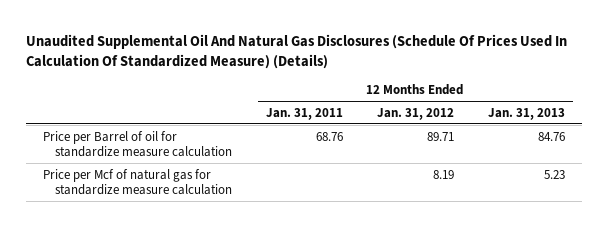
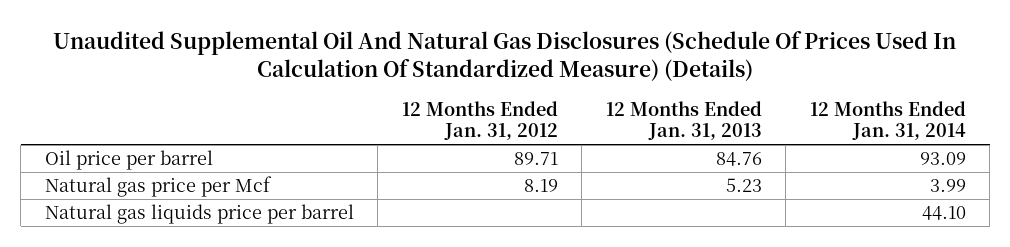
- | 12 Months Ended Jan. 31, 2011 | 12 Months Ended Jan. 31, 2012 | 12 Months Ended Jan. 31, 2013
+ | 12 Months Ended Jan. 31, 2012 | 12 Months Ended Jan. 31, 2013 | 12 Months Ended Jan. 31, 2014
- Price per Barrel of oil for standardize measure calculation | 68.76 | 89.71 | 84.76
- Price per Mcf of natural gas for standardize measure calculation | | 8.19 | 5.23
+ Oil price per barrel | 89.71 | 84.76 | 93.09
+ Natural gas price per Mcf | 8.19 | 5.23 | 3.99
+ Natural gas liquids price per barrel | | | 44.10

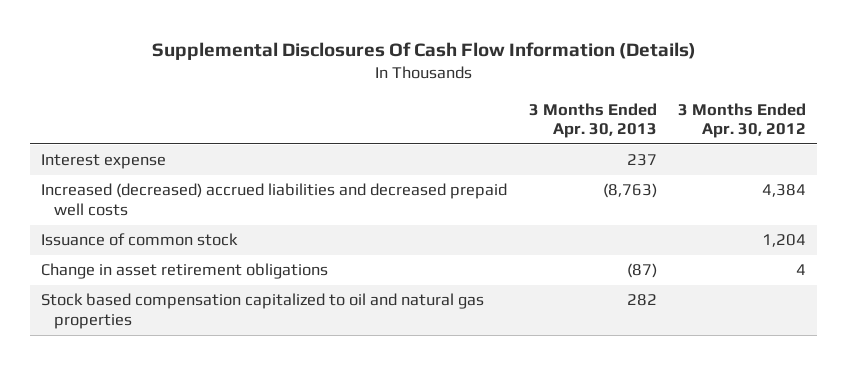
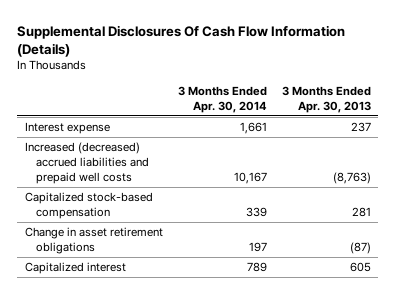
- | 3 Months Ended Apr. 30, 2013 | 3 Months Ended Apr. 30, 2012
+ | 3 Months Ended Apr. 30, 2014 | 3 Months Ended Apr. 30, 2013
- Increased (decreased) accrued liabilities and decreased prepaid well costs | (8,763) | 4,384
- Issuance of common stock | | 1,204
+ Increased (decreased) accrued liabilities and prepaid well costs | 10,167 | (8,763)
+ Capitalized stock-based compensation | 339 | 281
- Stock based compensation capitalized to oil and natural gas properties | 282 |
+ Capitalized interest | 789 | 605

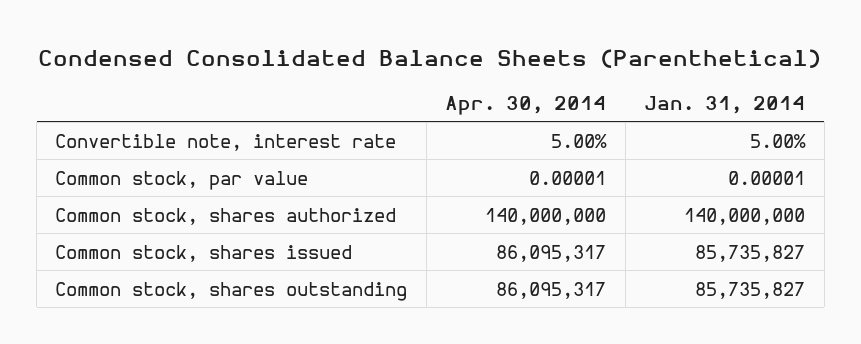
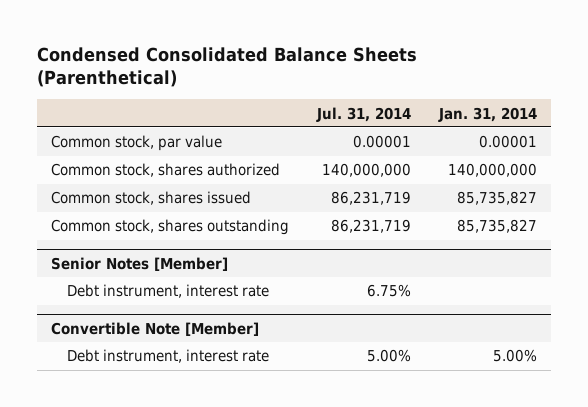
- | Apr. 30, 2014 | Jan. 31, 2014
+ | Jul. 31, 2014 | Jan. 31, 2014
- Convertible note, interest rate | 5.00% | 5.00%
+ Senior Notes [Member]
+ Debt instrument, interest rate | 6.75% |
+ Convertible Note [Member]
+ Debt instrument, interest rate | 5.00% | 5.00%

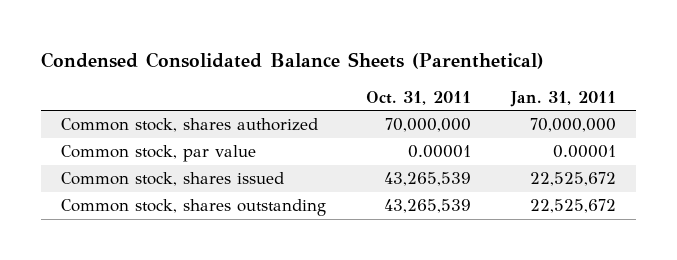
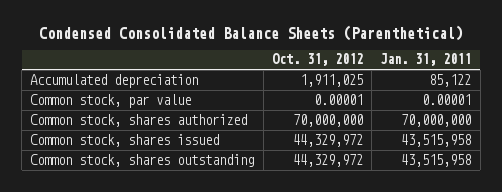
- | Oct. 31, 2011 | Jan. 31, 2011
+ | Oct. 31, 2012 | Jan. 31, 2011
+ Accumulated depreciation | 1,911,025 | 85,122
- Common stock, shares issued | 43,265,539 | 22,525,672
- Common stock, shares outstanding | 43,265,539 | 22,525,672
moved down: Common stock, shares authorized | 70,000,000 | 70,000,000
+ Common stock, shares issued | 44,329,972 | 43,515,958
+ Common stock, shares outstanding | 44,329,972 | 43,515,958

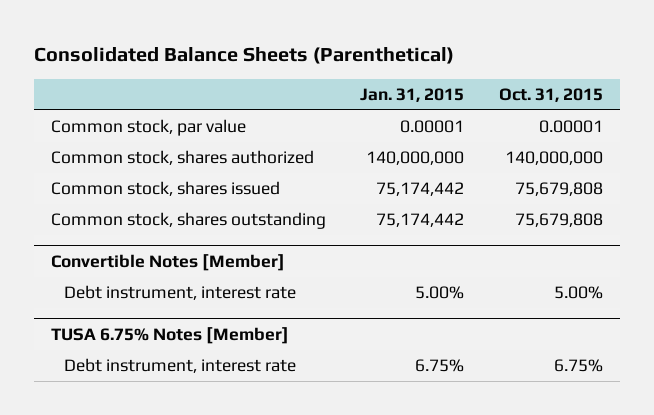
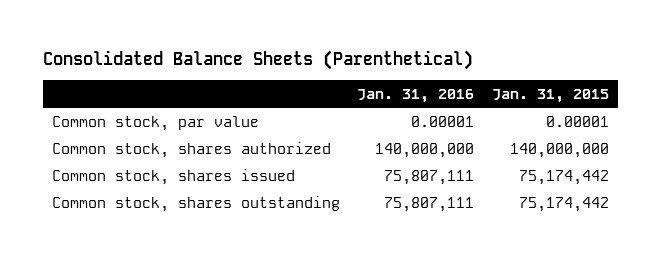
- | Jan. 31, 2015 | Oct. 31, 2015
+ | Jan. 31, 2016 | Jan. 31, 2015
- Convertible Notes [Member]
- Debt instrument, interest rate | 5.00% | 5.00%
- TUSA 6.75% Notes [Member]
- Debt instrument, interest rate | 6.75% | 6.75%

